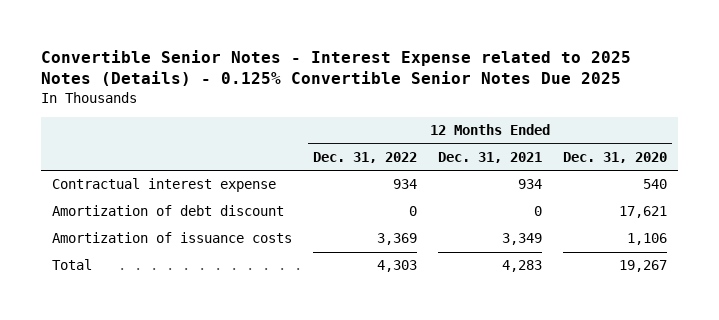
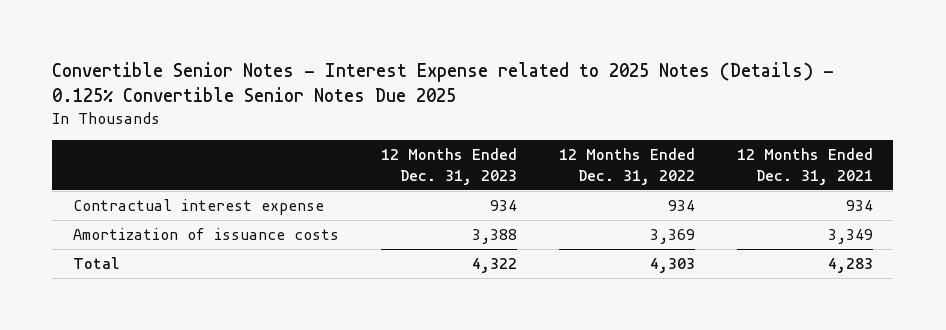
- | 12 Months Ended Dec. 31, 2022 | 12 Months Ended Dec. 31, 2021 | 12 Months Ended Dec. 31, 2020
+ | 12 Months Ended Dec. 31, 2023 | 12 Months Ended Dec. 31, 2022 | 12 Months Ended Dec. 31, 2021
- Amortization of debt discount | 0 | 0 | 17,621

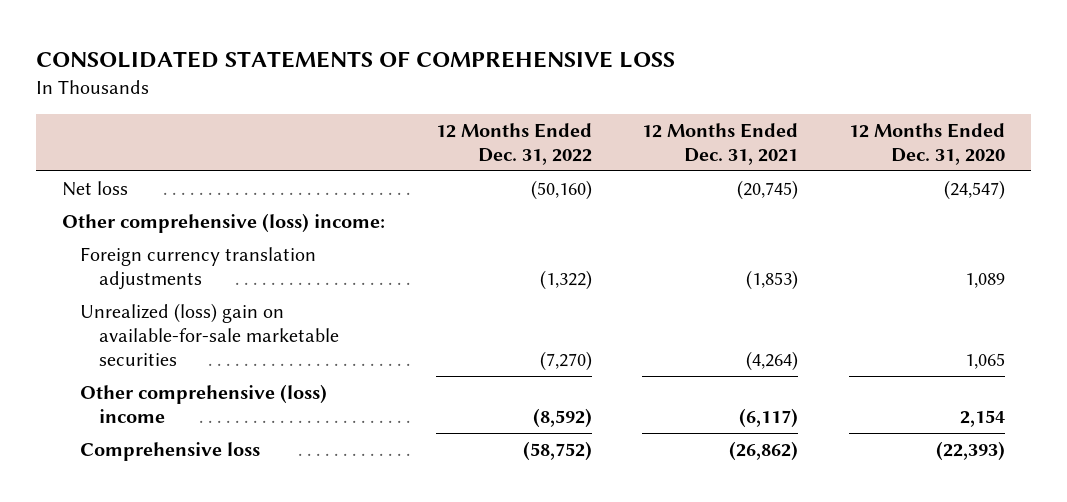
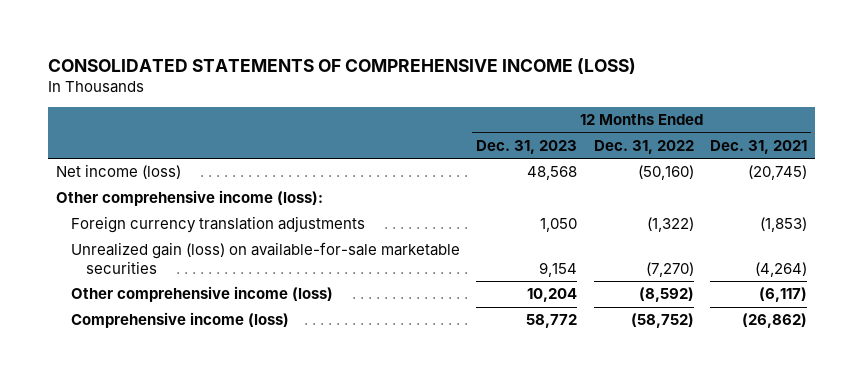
- CONSOLIDATED STATEMENTS OF COMPREHENSIVE LOSS
+ CONSOLIDATED STATEMENTS OF COMPREHENSIVE INCOME (LOSS)
- | 12 Months Ended Dec. 31, 2022 | 12 Months Ended Dec. 31, 2021 | 12 Months Ended Dec. 31, 2020
+ | 12 Months Ended Dec. 31, 2023 | 12 Months Ended Dec. 31, 2022 | 12 Months Ended Dec. 31, 2021
- Net loss | (50,160) | (20,745) | (24,547)
- Other comprehensive (loss) income:
+ Net income (loss) | 48,568 | (50,160) | (20,745)
+ Other comprehensive income (loss):
- Unrealized (loss) gain on available-for-sale marketable securities | (7,270) | (4,264) | 1,065
- Other comprehensive (loss) income | (8,592) | (6,117) | 2,154
- Comprehensive loss | (58,752) | (26,862) | (22,393)
+ Unrealized gain (loss) on available-for-sale marketable securities | 9,154 | (7,270) | (4,264)
+ Other comprehensive income (loss) | 10,204 | (8,592) | (6,117)
+ Comprehensive income (loss) | 58,772 | (58,752) | (26,862)

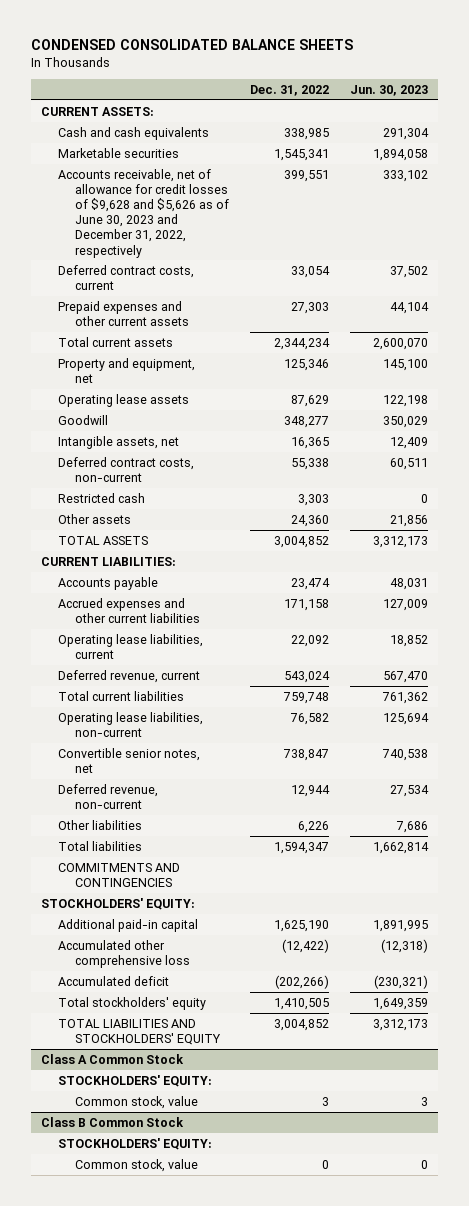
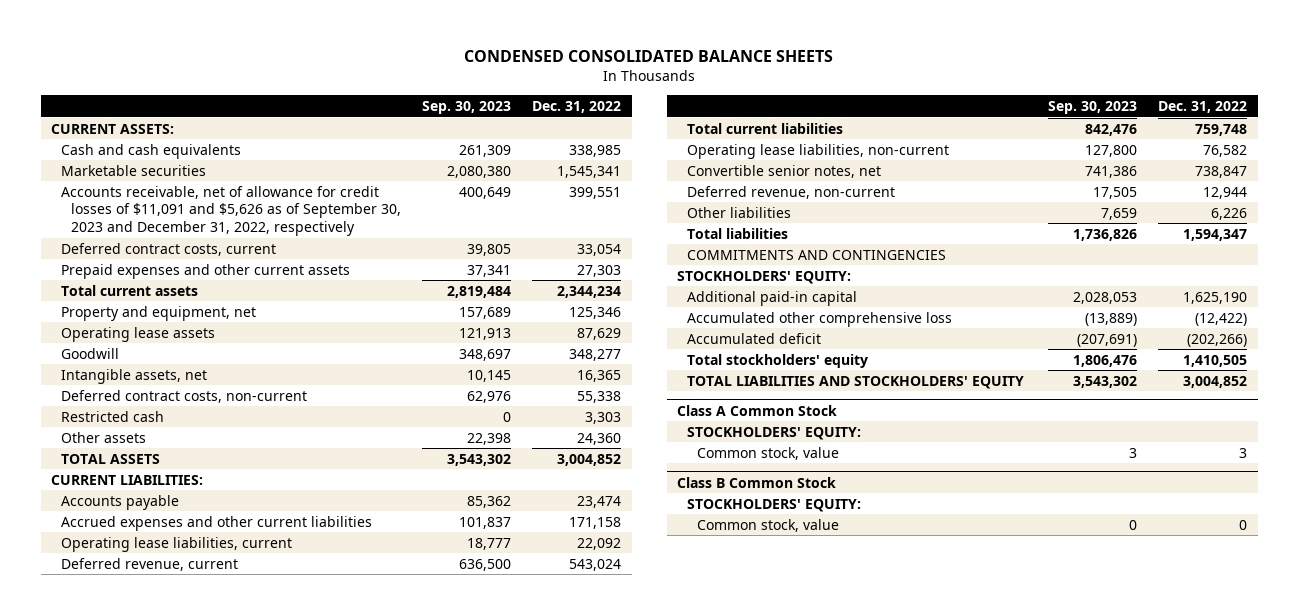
- | Dec. 31, 2022 | Jun. 30, 2023
+ | Sep. 30, 2023 | Dec. 31, 2022
- Accounts receivable, net of allowance for credit losses of $9,628 and $5,626 as of June 30, 2023 and December 31, 2022, respectively | 399,551 | 333,102
+ Accounts receivable, net of allowance for credit losses of $11,091 and $5,626 as of September 30, 2023 and December 31, 2022, respectively | 400,649 | 399,551

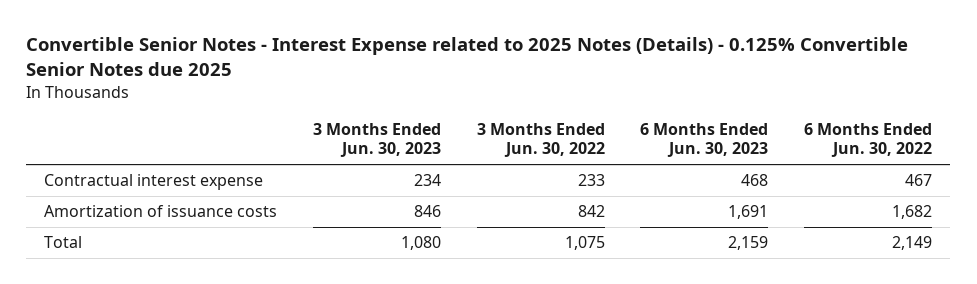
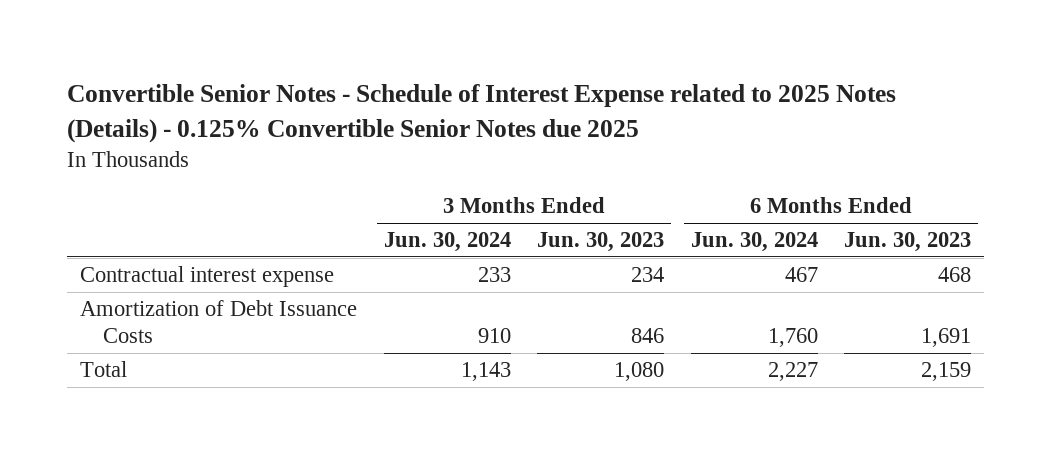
- Convertible Senior Notes - Interest Expense related to 2025 Notes (Details) - 0.125% Convertible Senior Notes due 2025
+ Convertible Senior Notes - Schedule of Interest Expense related to 2025 Notes (Details) - 0.125% Convertible Senior Notes due 2025
- | 3 Months Ended Jun. 30, 2023 | 3 Months Ended Jun. 30, 2022 | 6 Months Ended Jun. 30, 2023 | 6 Months Ended Jun. 30, 2022
+ | 3 Months Ended Jun. 30, 2024 | 3 Months Ended Jun. 30, 2023 | 6 Months Ended Jun. 30, 2024 | 6 Months Ended Jun. 30, 2023
- Amortization of issuance costs | 846 | 842 | 1,691 | 1,682
+ Amortization of Debt Issuance Costs | 910 | 846 | 1,760 | 1,691

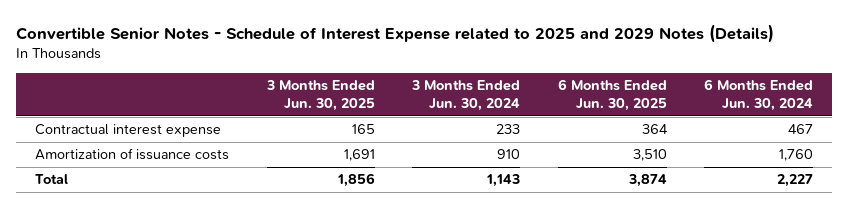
- Convertible Senior Notes - Schedule of Interest Expense related to 2025 Notes (Details) - 0.125% Convertible Senior Notes due 2025
+ Convertible Senior Notes - Schedule of Interest Expense related to 2025 and 2029 Notes (Details)
- | 3 Months Ended Jun. 30, 2024 | 3 Months Ended Jun. 30, 2023 | 6 Months Ended Jun. 30, 2024 | 6 Months Ended Jun. 30, 2023
+ | 3 Months Ended Jun. 30, 2025 | 3 Months Ended Jun. 30, 2024 | 6 Months Ended Jun. 30, 2025 | 6 Months Ended Jun. 30, 2024
- Amortization of Debt Issuance Costs | 910 | 846 | 1,760 | 1,691
+ Amortization of issuance costs | 1,691 | 910 | 3,510 | 1,760

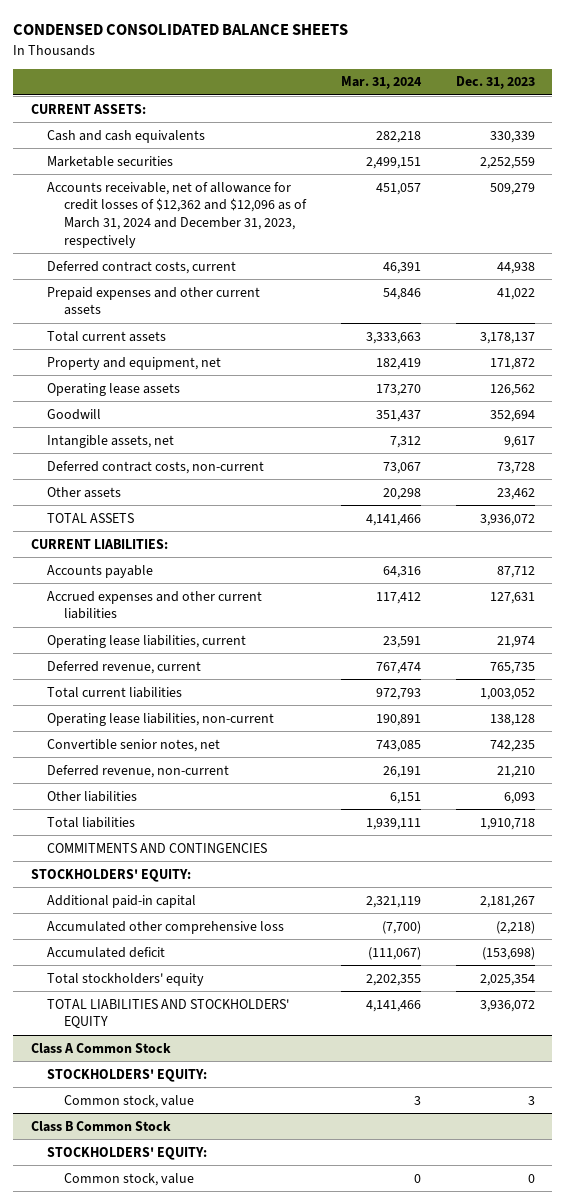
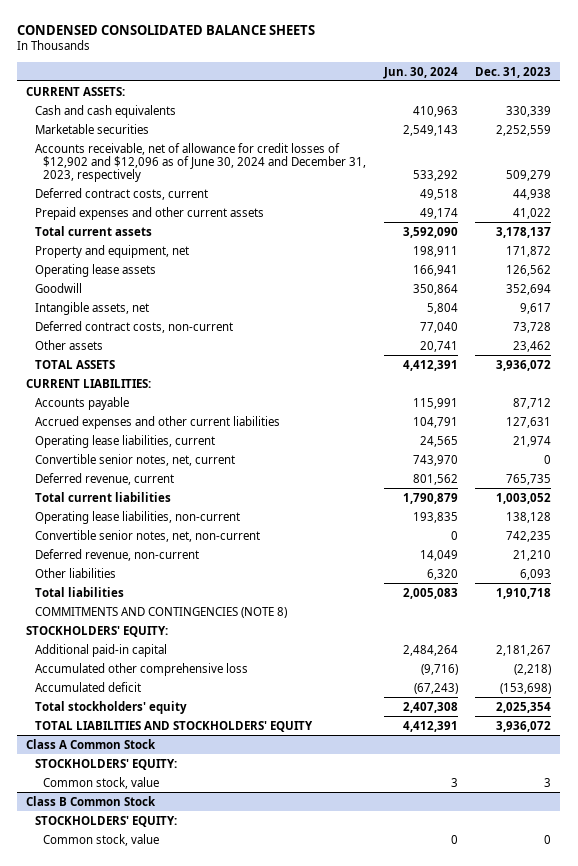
- | Mar. 31, 2024 | Dec. 31, 2023
+ | Jun. 30, 2024 | Dec. 31, 2023
- Accounts receivable, net of allowance for credit losses of $12,362 and $12,096 as of March 31, 2024 and December 31, 2023, respectively | 451,057 | 509,279
+ Accounts receivable, net of allowance for credit losses of $12,902 and $12,096 as of June 30, 2024 and December 31, 2023, respectively | 533,292 | 509,279
+ Convertible senior notes, net, current | 743,970 | 0
- Convertible senior notes, net | 743,085 | 742,235
+ Convertible senior notes, net, non-current | 0 | 742,235
- COMMITMENTS AND CONTINGENCIES
+ COMMITMENTS AND CONTINGENCIES (NOTE 8)

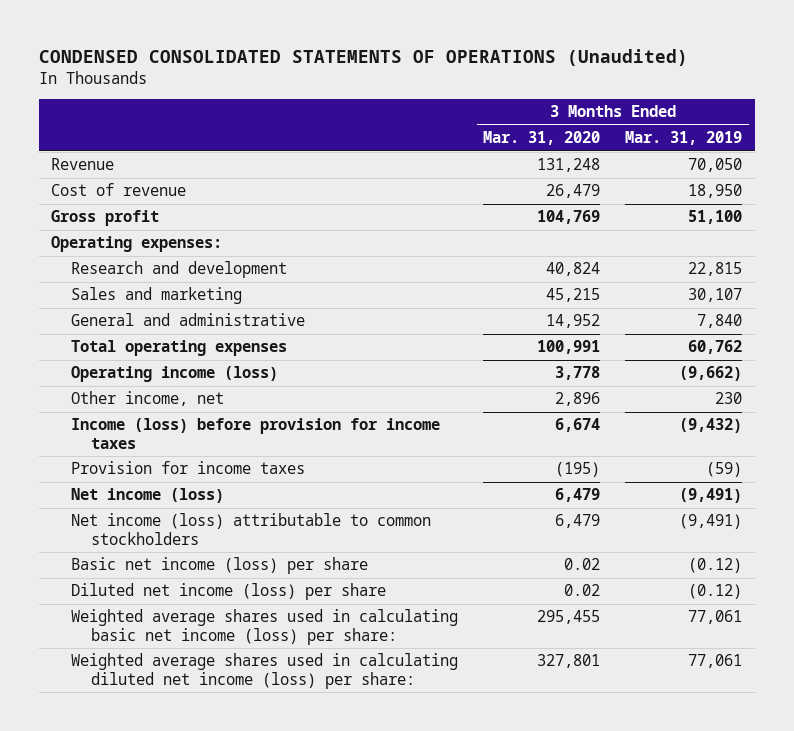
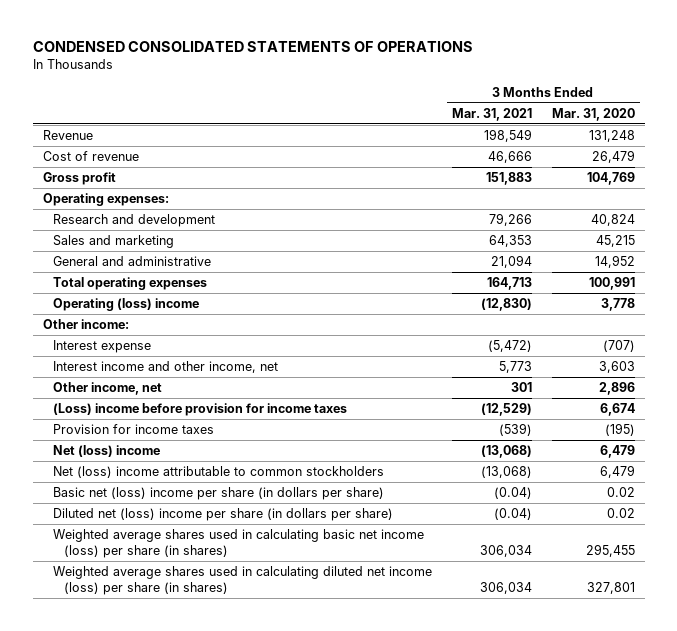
- CONDENSED CONSOLIDATED STATEMENTS OF OPERATIONS (Unaudited)
+ CONDENSED CONSOLIDATED STATEMENTS OF OPERATIONS
- | 3 Months Ended Mar. 31, 2020 | 3 Months Ended Mar. 31, 2019
+ | 3 Months Ended Mar. 31, 2021 | 3 Months Ended Mar. 31, 2020
- Operating income (loss) | 3,778 | (9,662)
+ Operating (loss) income | (12,830) | 3,778
+ Other income:
+ Interest expense | (5,472) | (707)
+ Interest income and other income, net | 5,773 | 3,603
- Income (loss) before provision for income taxes | 6,674 | (9,432)
+ (Loss) income before provision for income taxes | (12,529) | 6,674
- Net income (loss) | 6,479 | (9,491)
- Net income (loss) attributable to common stockholders | 6,479 | (9,491)
- Basic net income (loss) per share | 0.02 | (0.12)
- Diluted net income (loss) per share | 0.02 | (0.12)
- Weighted average shares used in calculating basic net income (loss) per share: | 295,455 | 77,061
- Weighted average shares used in calculating diluted net income (loss) per share: | 327,801 | 77,061
+ Net (loss) income | (13,068) | 6,479
+ Net (loss) income attributable to common stockholders | (13,068) | 6,479
+ Basic net (loss) income per share (in dollars per share) | (0.04) | 0.02
+ Diluted net (loss) income per share (in dollars per share) | (0.04) | 0.02
+ Weighted average shares used in calculating basic net income (loss) per share (in shares) | 306,034 | 295,455
+ Weighted average shares used in calculating diluted net income (loss) per share (in shares) | 306,034 | 327,801

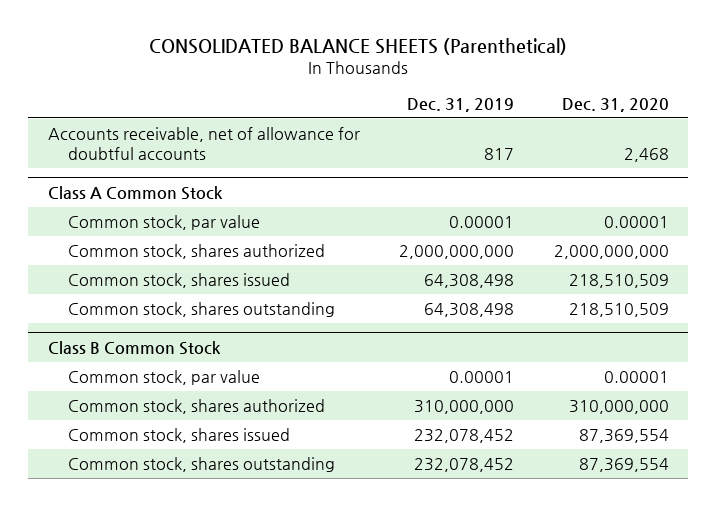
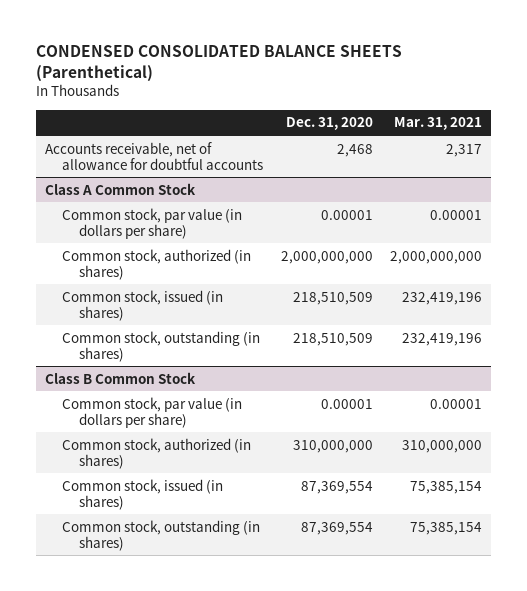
- CONSOLIDATED BALANCE SHEETS (Parenthetical)
+ CONDENSED CONSOLIDATED BALANCE SHEETS (Parenthetical)
- | Dec. 31, 2019 | Dec. 31, 2020
+ | Dec. 31, 2020 | Mar. 31, 2021
@ Class A Common Stock
- Common stock, par value | 0.00001 | 0.00001
- Common stock, shares authorized | 2,000,000,000 | 2,000,000,000
- Common stock, shares issued | 64,308,498 | 218,510,509
- Common stock, shares outstanding | 64,308,498 | 218,510,509
+ Common stock, par value (in dollars per share) | 0.00001 | 0.00001
+ Common stock, authorized (in shares) | 2,000,000,000 | 2,000,000,000
+ Common stock, issued (in shares) | 218,510,509 | 232,419,196
+ Common stock, outstanding (in shares) | 218,510,509 | 232,419,196
@ Class B Common Stock
- Common stock, par value | 0.00001 | 0.00001
- Common stock, shares authorized | 310,000,000 | 310,000,000
- Common stock, shares issued | 232,078,452 | 87,369,554
- Common stock, shares outstanding | 232,078,452 | 87,369,554
+ Common stock, par value (in dollars per share) | 0.00001 | 0.00001
+ Common stock, authorized (in shares) | 310,000,000 | 310,000,000
+ Common stock, issued (in shares) | 87,369,554 | 75,385,154
+ Common stock, outstanding (in shares) | 87,369,554 | 75,385,154

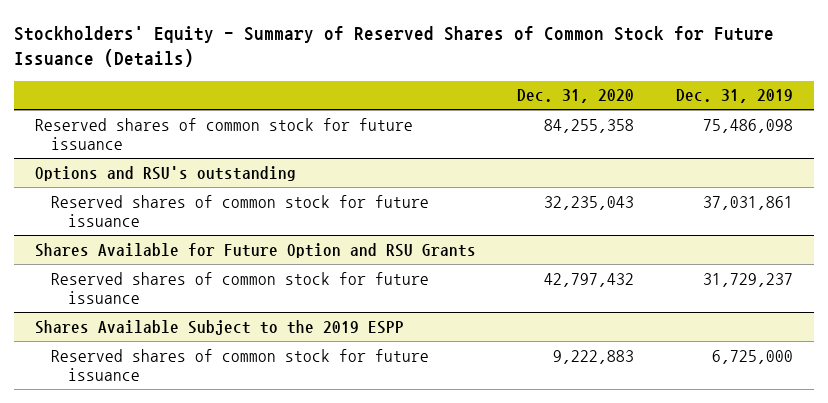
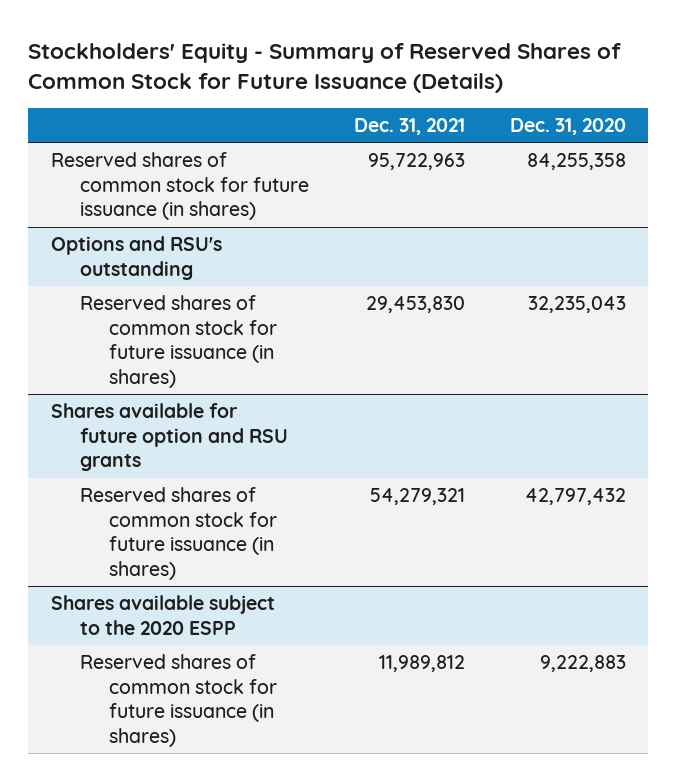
- | Dec. 31, 2020 | Dec. 31, 2019
+ | Dec. 31, 2021 | Dec. 31, 2020
- Reserved shares of common stock for future issuance | 84,255,358 | 75,486,098
+ Reserved shares of common stock for future issuance (in shares) | 95,722,963 | 84,255,358
@ Options and RSU's outstanding
- Reserved shares of common stock for future issuance | 32,235,043 | 37,031,861
- Shares Available for Future Option and RSU Grants
- Reserved shares of common stock for future issuance | 42,797,432 | 31,729,237
- Shares Available Subject to the 2019 ESPP
- Reserved shares of common stock for future issuance | 9,222,883 | 6,725,000
@ Options and RSU's outstanding
+ Reserved shares of common stock for future issuance (in shares) | 29,453,830 | 32,235,043
+ Shares available for future option and RSU grants
+ Reserved shares of common stock for future issuance (in shares) | 54,279,321 | 42,797,432
+ Shares available subject to the 2020 ESPP
+ Reserved shares of common stock for future issuance (in shares) | 11,989,812 | 9,222,883

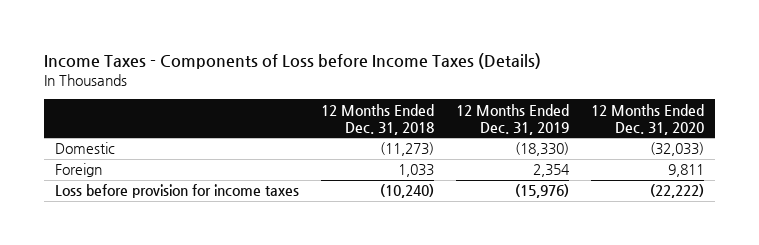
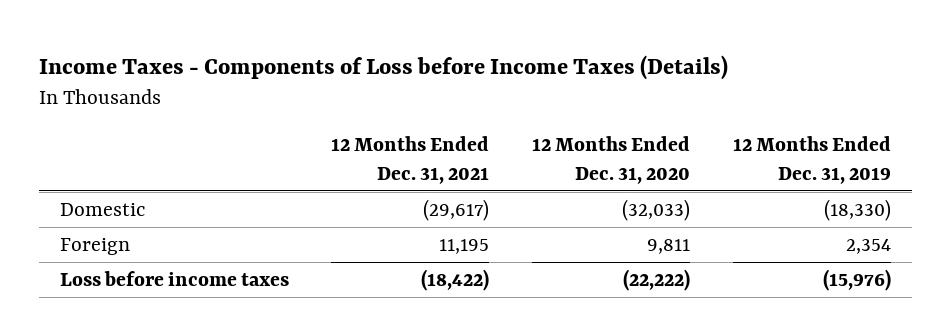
- | 12 Months Ended Dec. 31, 2018 | 12 Months Ended Dec. 31, 2019 | 12 Months Ended Dec. 31, 2020
+ | 12 Months Ended Dec. 31, 2021 | 12 Months Ended Dec. 31, 2020 | 12 Months Ended Dec. 31, 2019
- Loss before provision for income taxes | (10,240) | (15,976) | (22,222)
+ Loss before income taxes | (18,422) | (22,222) | (15,976)

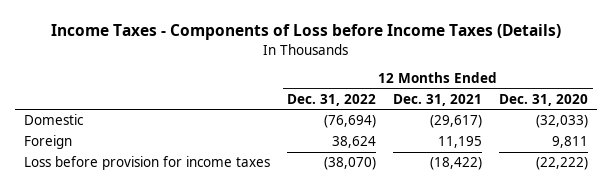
- | 12 Months Ended Dec. 31, 2021 | 12 Months Ended Dec. 31, 2020 | 12 Months Ended Dec. 31, 2019
+ | 12 Months Ended Dec. 31, 2022 | 12 Months Ended Dec. 31, 2021 | 12 Months Ended Dec. 31, 2020
- Loss before income taxes | (18,422) | (22,222) | (15,976)
+ Loss before provision for income taxes | (38,070) | (18,422) | (22,222)

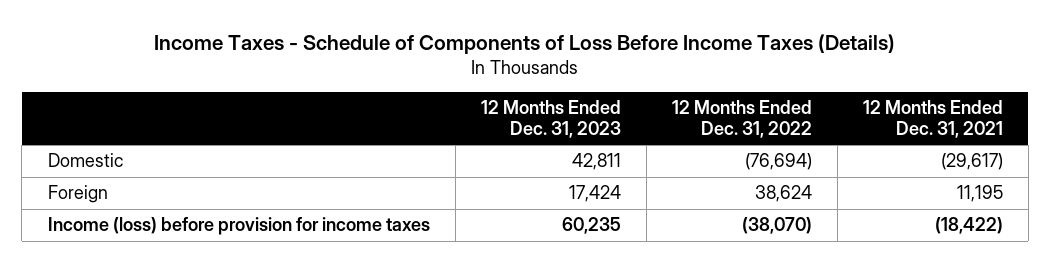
- Income Taxes - Components of Loss before Income Taxes (Details)
+ Income Taxes - Schedule of Components of Loss Before Income Taxes (Details)
- | 12 Months Ended Dec. 31, 2022 | 12 Months Ended Dec. 31, 2021 | 12 Months Ended Dec. 31, 2020
+ | 12 Months Ended Dec. 31, 2023 | 12 Months Ended Dec. 31, 2022 | 12 Months Ended Dec. 31, 2021
- Loss before provision for income taxes | (38,070) | (18,422) | (22,222)
+ Income (loss) before provision for income taxes | 60,235 | (38,070) | (18,422)

